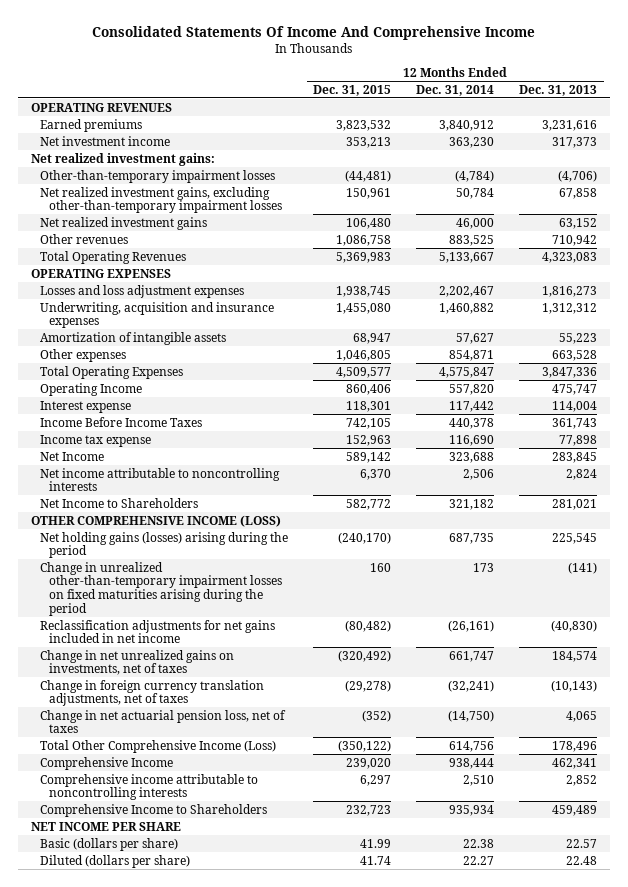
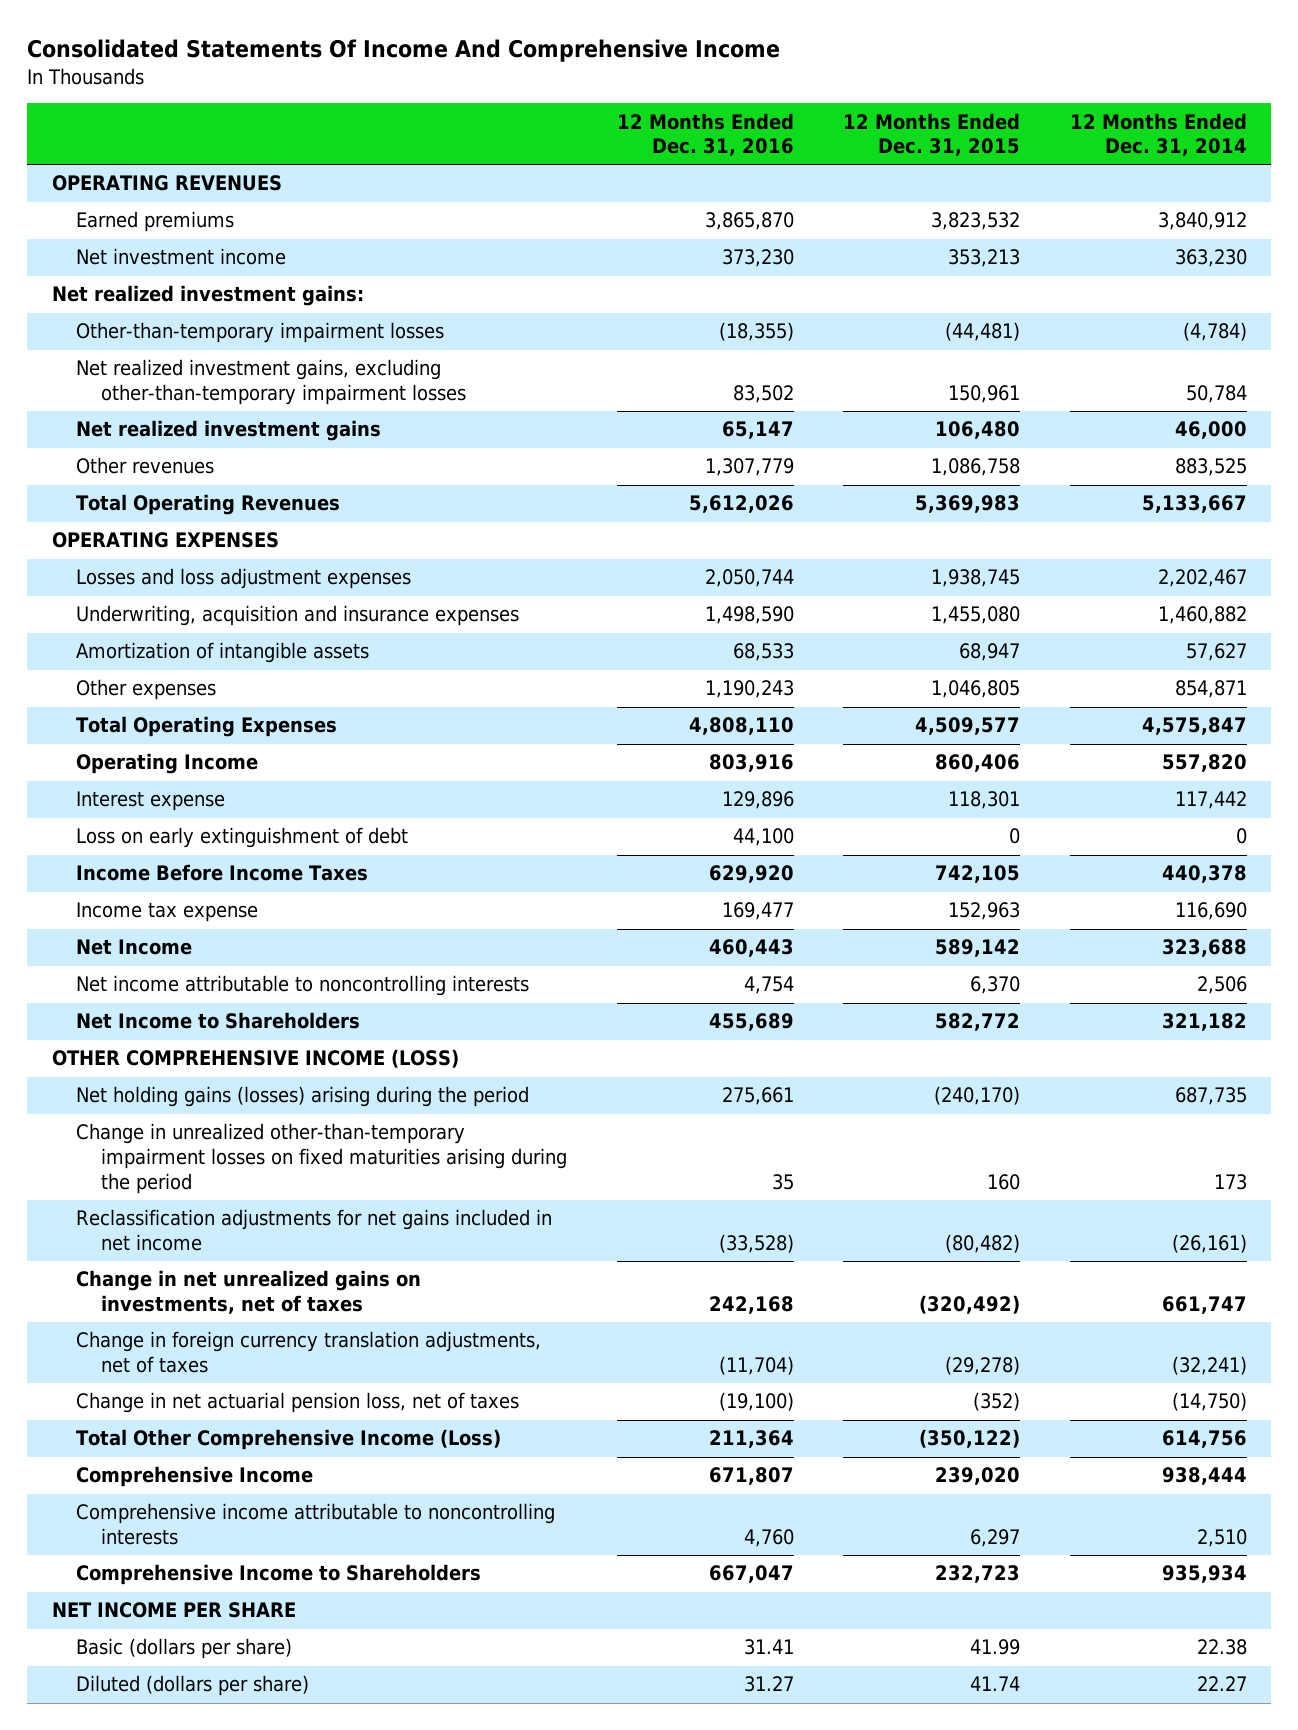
- | 12 Months Ended Dec. 31, 2015 | 12 Months Ended Dec. 31, 2014 | 12 Months Ended Dec. 31, 2013
+ | 12 Months Ended Dec. 31, 2016 | 12 Months Ended Dec. 31, 2015 | 12 Months Ended Dec. 31, 2014
+ Loss on early extinguishment of debt | 44,100 | 0 | 0

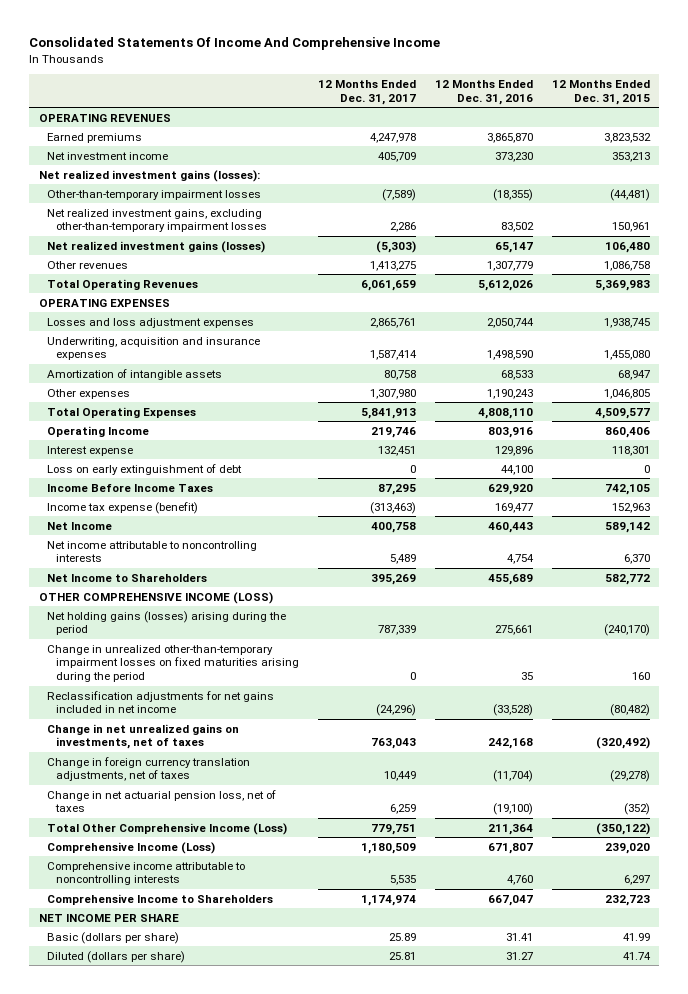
- | 12 Months Ended Dec. 31, 2016 | 12 Months Ended Dec. 31, 2015 | 12 Months Ended Dec. 31, 2014
+ | 12 Months Ended Dec. 31, 2017 | 12 Months Ended Dec. 31, 2016 | 12 Months Ended Dec. 31, 2015
- Net realized investment gains:
+ Net realized investment gains (losses):
- Net realized investment gains | 65,147 | 106,480 | 46,000
+ Net realized investment gains (losses) | (5,303) | 65,147 | 106,480
- Income tax expense | 169,477 | 152,963 | 116,690
+ Income tax expense (benefit) | (313,463) | 169,477 | 152,963
- Comprehensive Income | 671,807 | 239,020 | 938,444
+ Comprehensive Income (Loss) | 1,180,509 | 671,807 | 239,020

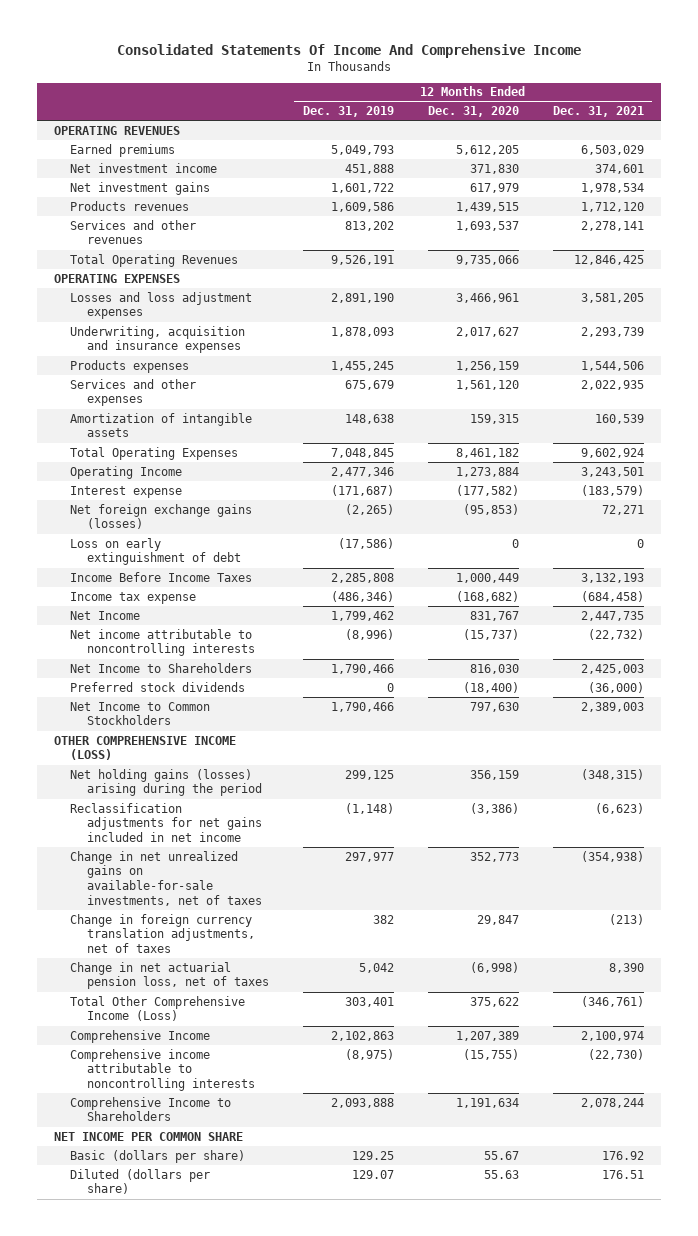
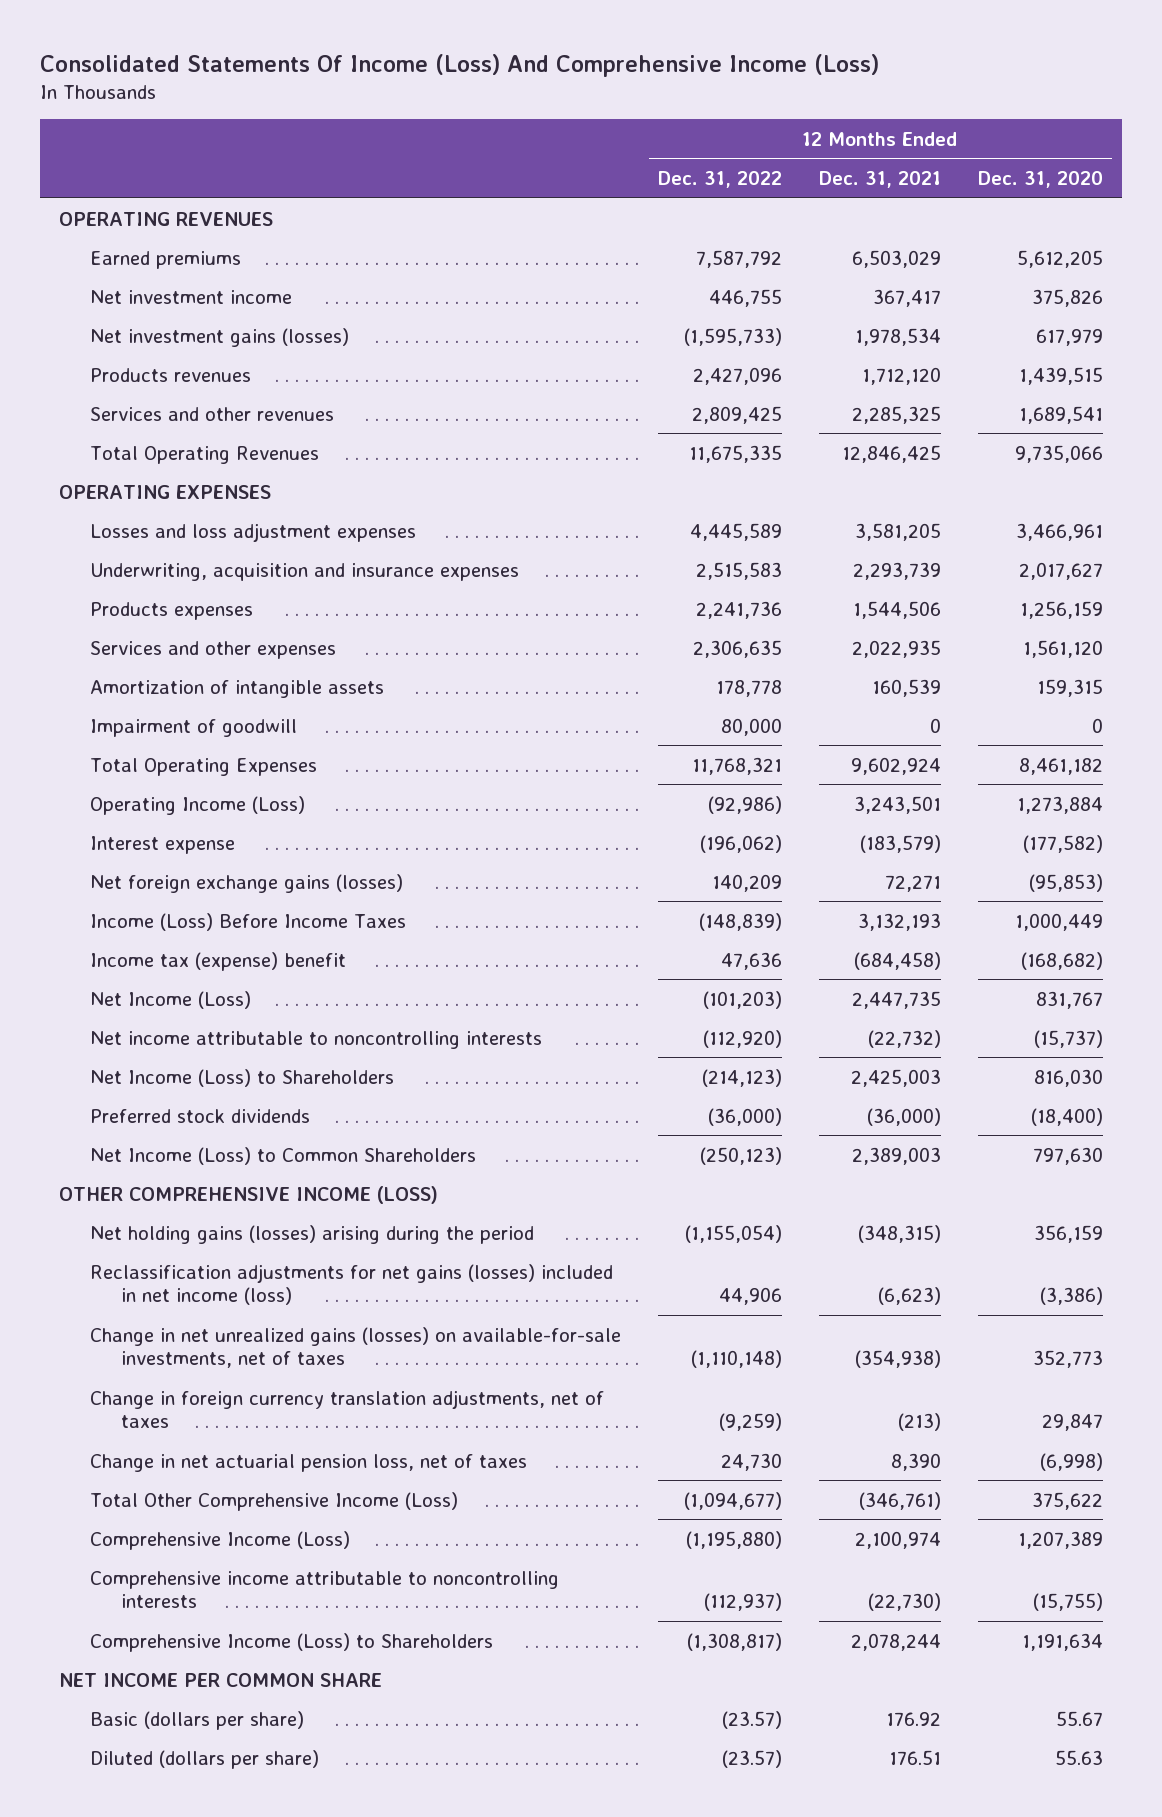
- Consolidated Statements Of Income And Comprehensive Income
+ Consolidated Statements Of Income (Loss) And Comprehensive Income (Loss)
- | 12 Months Ended Dec. 31, 2019 | 12 Months Ended Dec. 31, 2020 | 12 Months Ended Dec. 31, 2021
+ | 12 Months Ended Dec. 31, 2022 | 12 Months Ended Dec. 31, 2021 | 12 Months Ended Dec. 31, 2020
- Net investment income | 451,888 | 371,830 | 374,601
- Net investment gains | 1,601,722 | 617,979 | 1,978,534
+ Net investment income | 446,755 | 367,417 | 375,826
+ Net investment gains (losses) | (1,595,733) | 1,978,534 | 617,979
- Services and other revenues | 813,202 | 1,693,537 | 2,278,141
+ Services and other revenues | 2,809,425 | 2,285,325 | 1,689,541
+ Impairment of goodwill | 80,000 | 0 | 0
- Operating Income | 2,477,346 | 1,273,884 | 3,243,501
+ Operating Income (Loss) | (92,986) | 3,243,501 | 1,273,884
- Loss on early extinguishment of debt | (17,586) | 0 | 0
- Income Before Income Taxes | 2,285,808 | 1,000,449 | 3,132,193
- Income tax expense | (486,346) | (168,682) | (684,458)
- Net Income | 1,799,462 | 831,767 | 2,447,735
+ Income (Loss) Before Income Taxes | (148,839) | 3,132,193 | 1,000,449
+ Income tax (expense) benefit | 47,636 | (684,458) | (168,682)
+ Net Income (Loss) | (101,203) | 2,447,735 | 831,767
- Net Income to Shareholders | 1,790,466 | 816,030 | 2,425,003
+ Net Income (Loss) to Shareholders | (214,123) | 2,425,003 | 816,030
- Net Income to Common Stockholders | 1,790,466 | 797,630 | 2,389,003
+ Net Income (Loss) to Common Shareholders | (250,123) | 2,389,003 | 797,630
- Reclassification adjustments for net gains included in net income | (1,148) | (3,386) | (6,623)
- Change in net unrealized gains on available-for-sale investments, net of taxes | 297,977 | 352,773 | (354,938)
+ Reclassification adjustments for net gains (losses) included in net income (loss) | 44,906 | (6,623) | (3,386)
+ Change in net unrealized gains (losses) on available-for-sale investments, net of taxes | (1,110,148) | (354,938) | 352,773
- Comprehensive Income | 2,102,863 | 1,207,389 | 2,100,974
+ Comprehensive Income (Loss) | (1,195,880) | 2,100,974 | 1,207,389
- Comprehensive Income to Shareholders | 2,093,888 | 1,191,634 | 2,078,244
+ Comprehensive Income (Loss) to Shareholders | (1,308,817) | 2,078,244 | 1,191,634

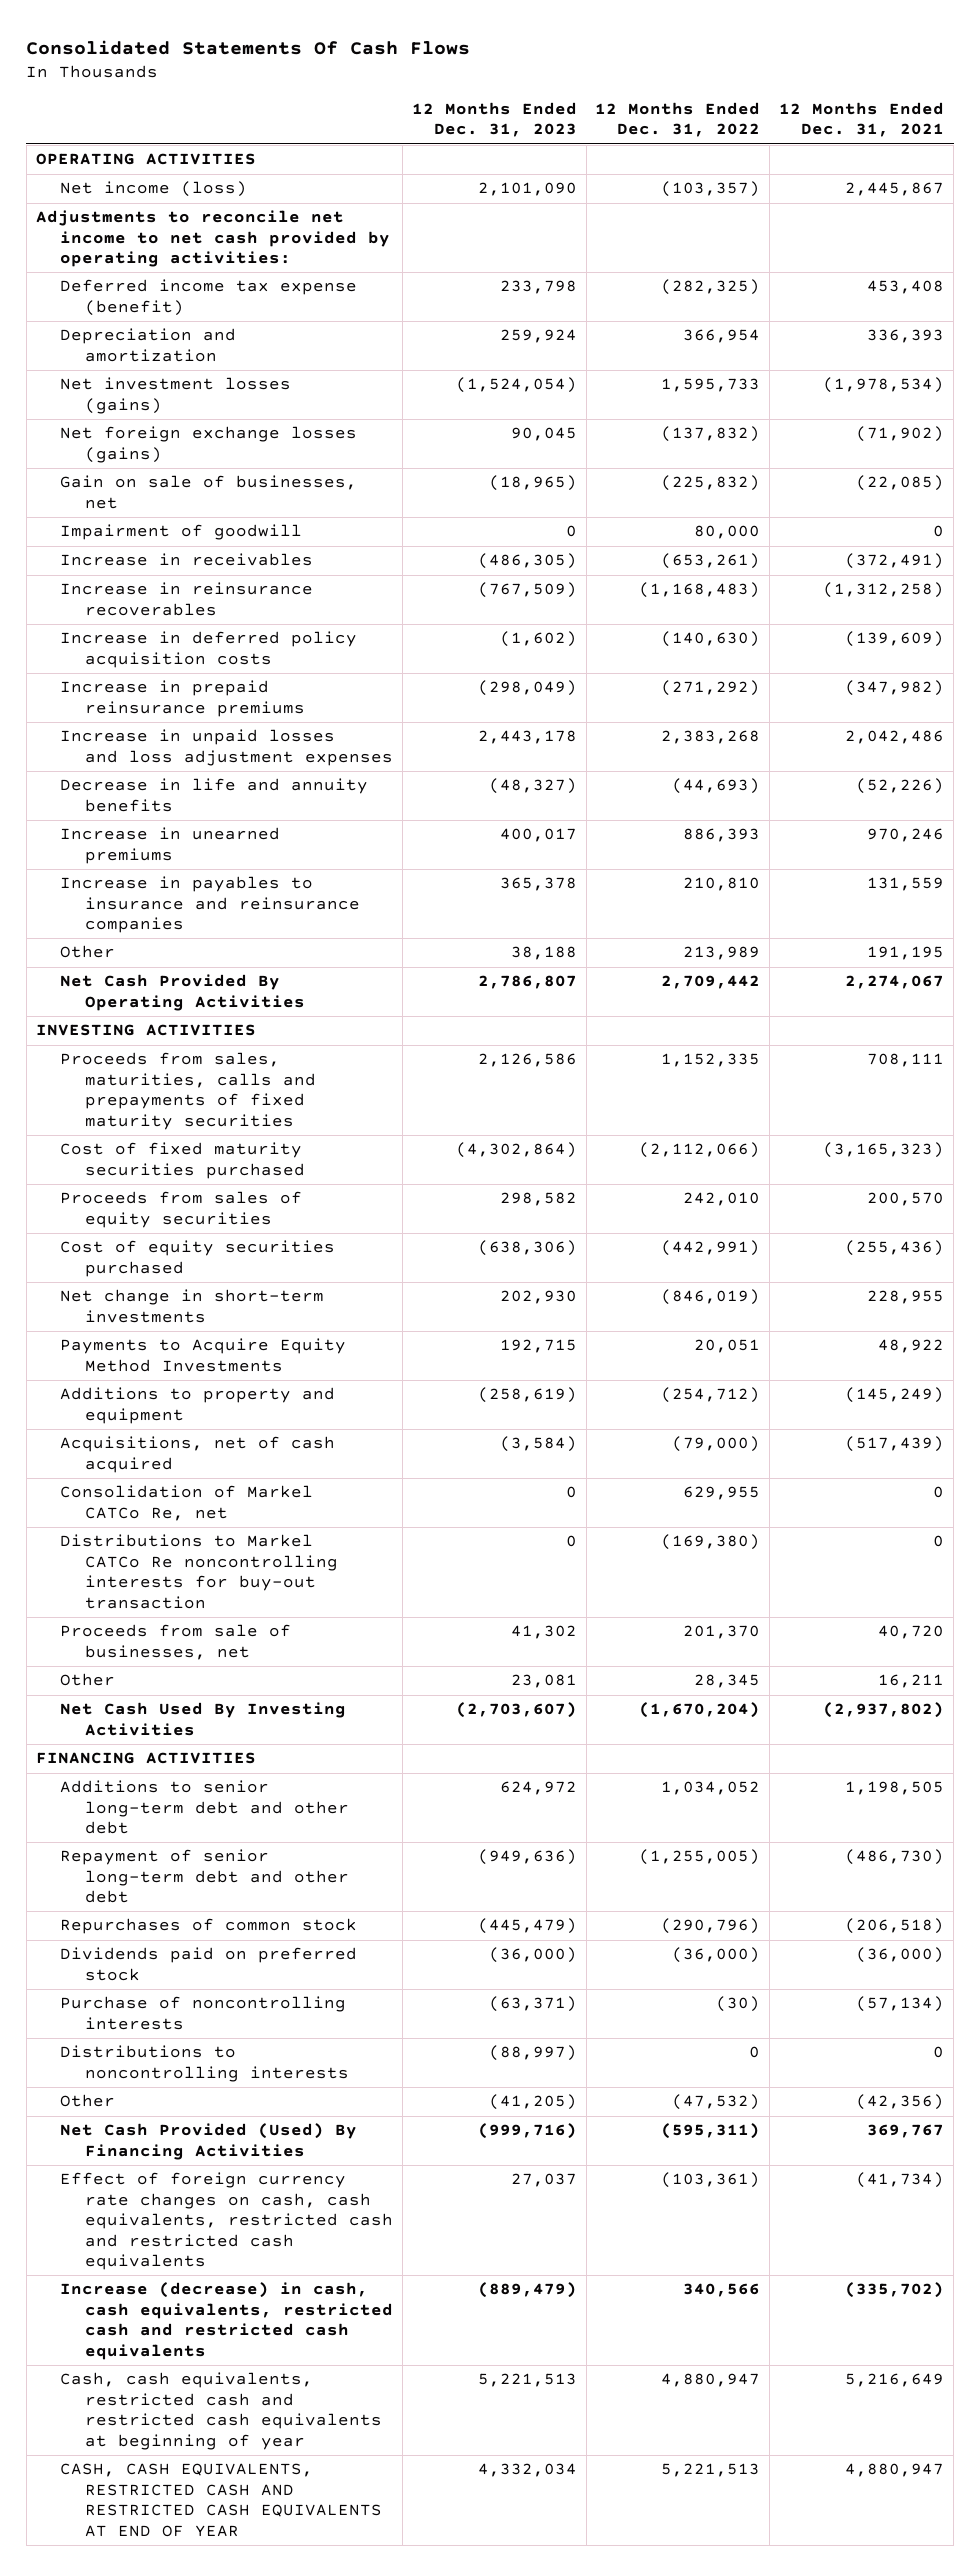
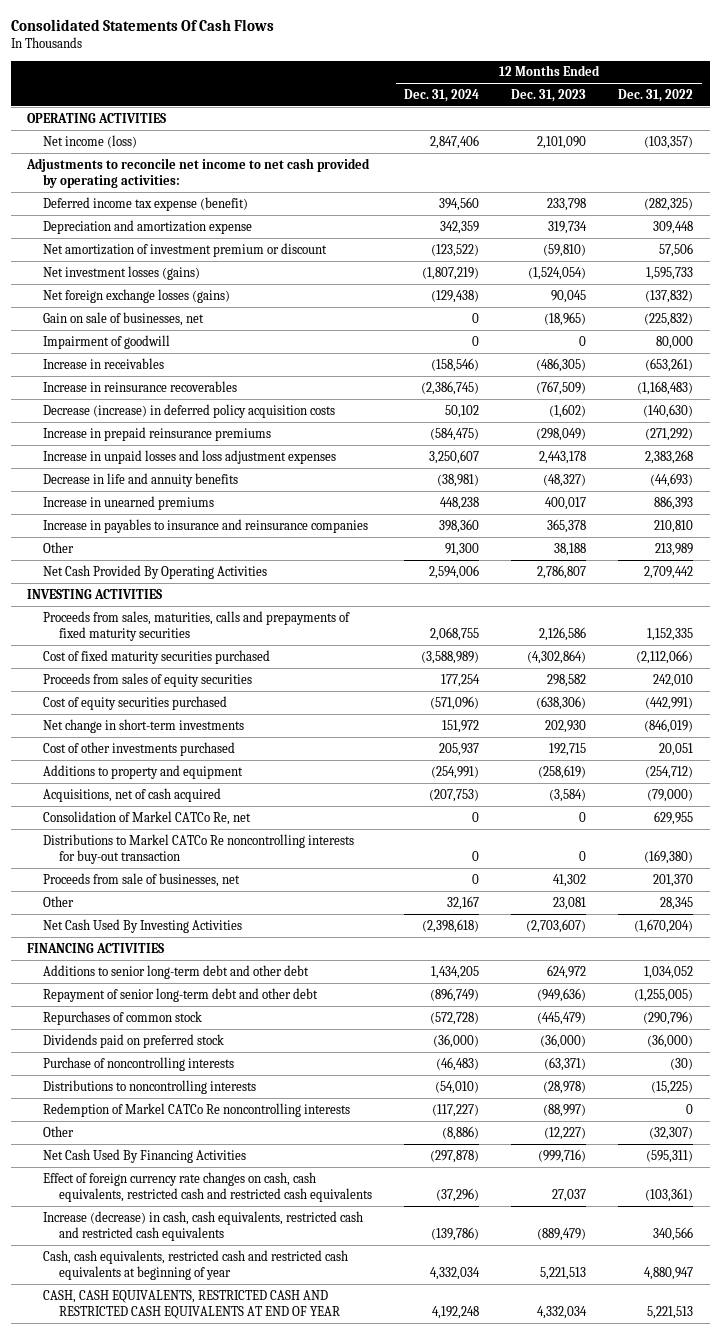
- | 12 Months Ended Dec. 31, 2023 | 12 Months Ended Dec. 31, 2022 | 12 Months Ended Dec. 31, 2021
+ | 12 Months Ended Dec. 31, 2024 | 12 Months Ended Dec. 31, 2023 | 12 Months Ended Dec. 31, 2022
- Depreciation and amortization | 259,924 | 366,954 | 336,393
+ Depreciation and amortization expense | 342,359 | 319,734 | 309,448
+ Net amortization of investment premium or discount | (123,522) | (59,810) | 57,506
- Increase in deferred policy acquisition costs | (1,602) | (140,630) | (139,609)
+ Decrease (increase) in deferred policy acquisition costs | 50,102 | (1,602) | (140,630)
- Payments to Acquire Equity Method Investments | 192,715 | 20,051 | 48,922
+ Cost of other investments purchased | 205,937 | 192,715 | 20,051
- Distributions to noncontrolling interests | (88,997) | 0 | 0
- Other | (41,205) | (47,532) | (42,356)
- Net Cash Provided (Used) By Financing Activities | (999,716) | (595,311) | 369,767
+ Distributions to noncontrolling interests | (54,010) | (28,978) | (15,225)
+ Redemption of Markel CATCo Re noncontrolling interests | (117,227) | (88,997) | 0
+ Other | (8,886) | (12,227) | (32,307)
+ Net Cash Used By Financing Activities | (297,878) | (999,716) | (595,311)

